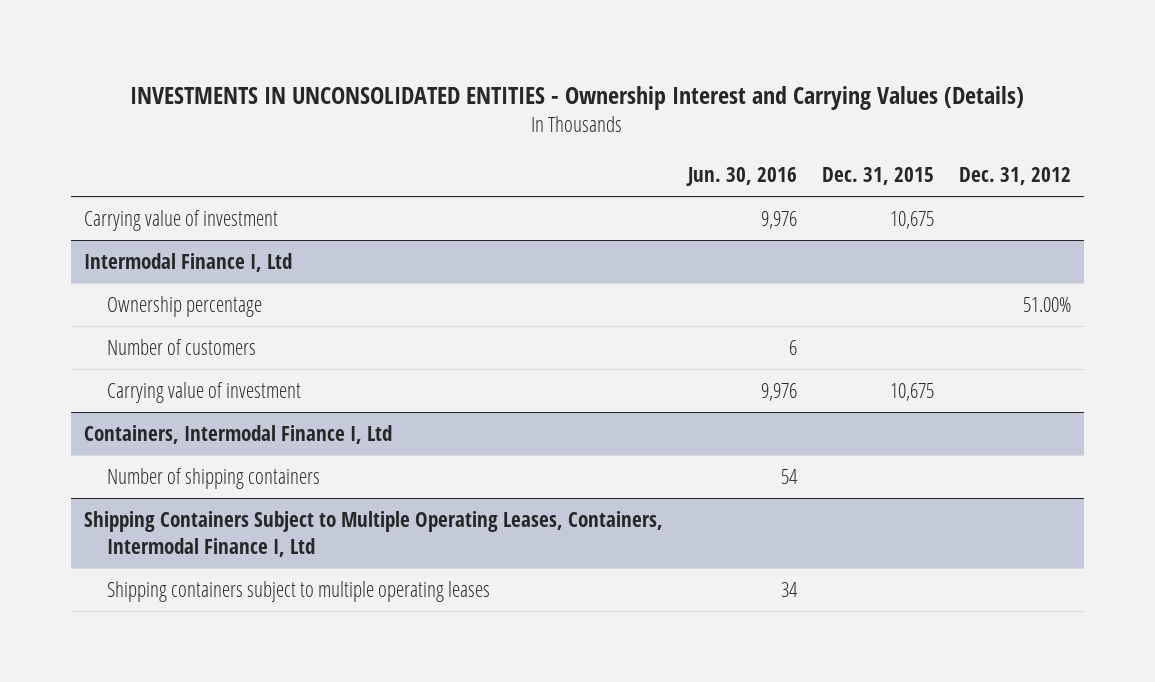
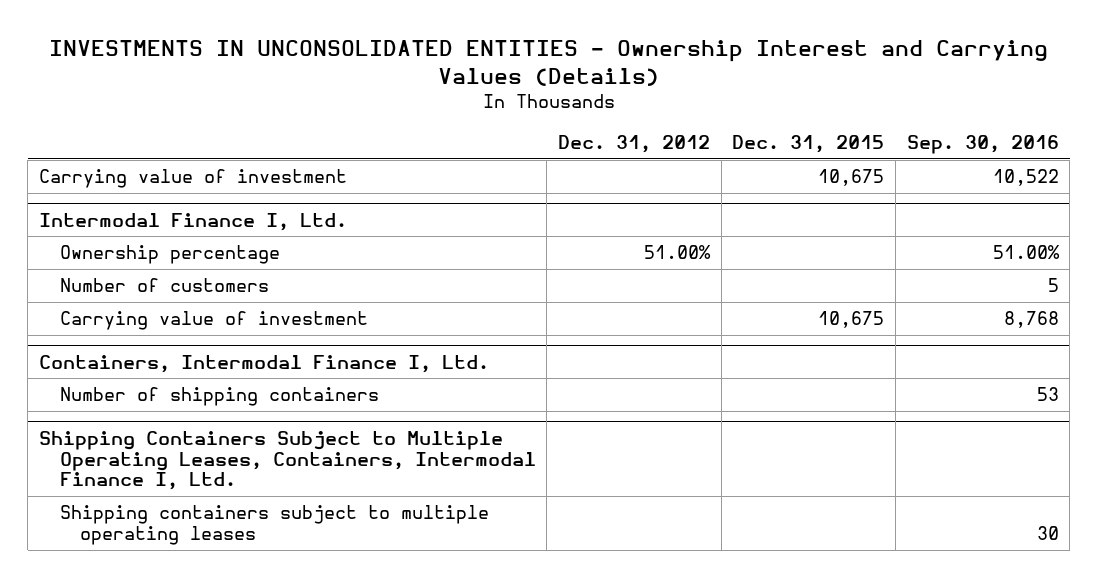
- | Jun. 30, 2016 | Dec. 31, 2015 | Dec. 31, 2012
+ | Dec. 31, 2012 | Dec. 31, 2015 | Sep. 30, 2016
- Intermodal Finance I, Ltd
+ Intermodal Finance I, Ltd.
- Containers, Intermodal Finance I, Ltd
+ Containers, Intermodal Finance I, Ltd.
- Shipping Containers Subject to Multiple Operating Leases, Containers, Intermodal Finance I, Ltd
+ Shipping Containers Subject to Multiple Operating Leases, Containers, Intermodal Finance I, Ltd.

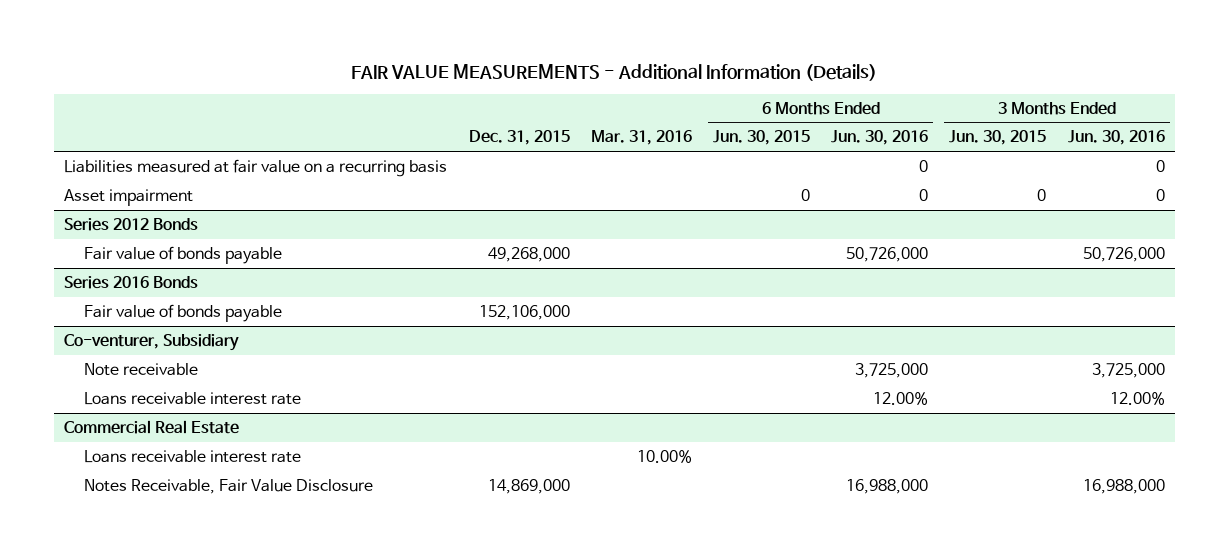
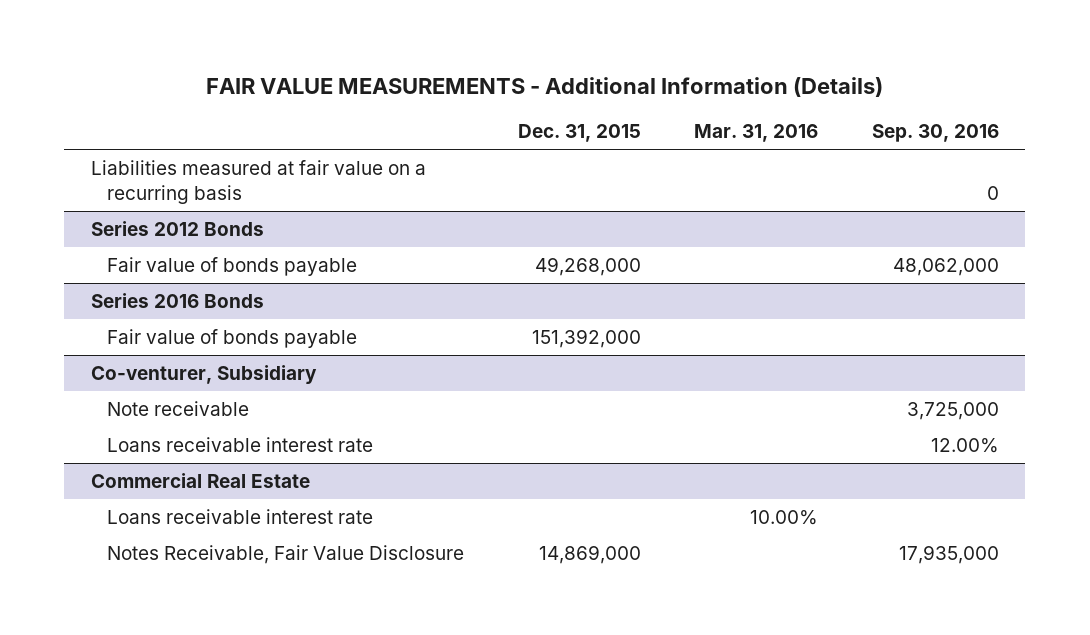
- | Dec. 31, 2015 | Mar. 31, 2016 | 6 Months Ended Jun. 30, 2015 | 6 Months Ended Jun. 30, 2016 | 3 Months Ended Jun. 30, 2015 | 3 Months Ended Jun. 30, 2016
+ | Dec. 31, 2015 | Mar. 31, 2016 | Sep. 30, 2016
- Asset impairment | | | 0 | 0 | 0 | 0
@ Series 2016 Bonds
- Fair value of bonds payable | 152,106,000 | | | | |
+ Fair value of bonds payable | 151,392,000 | |

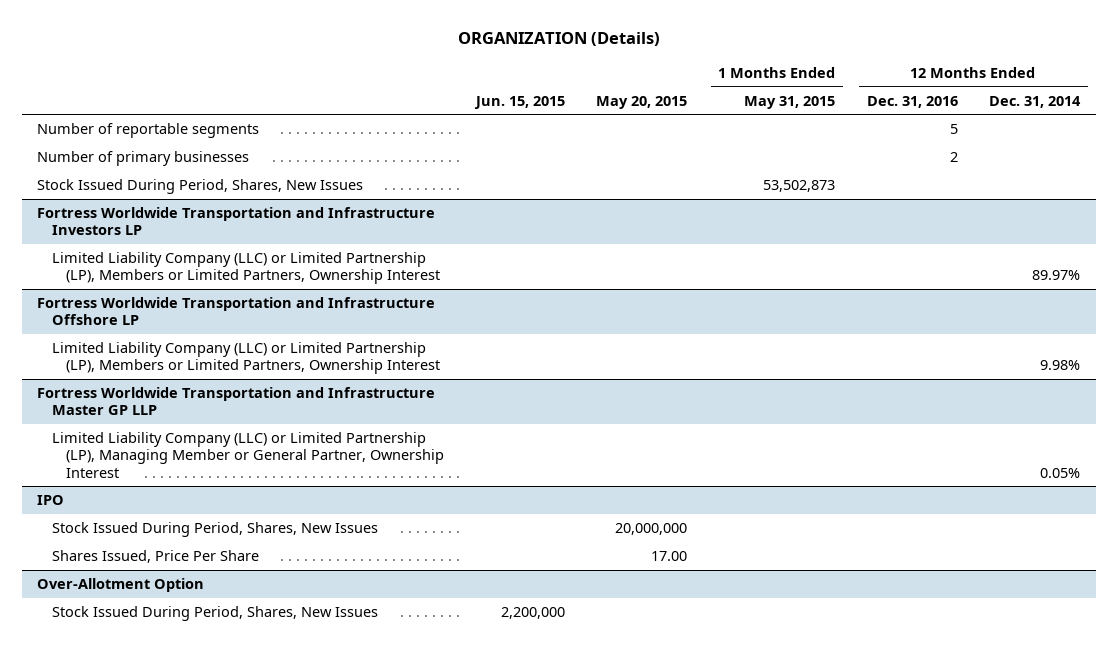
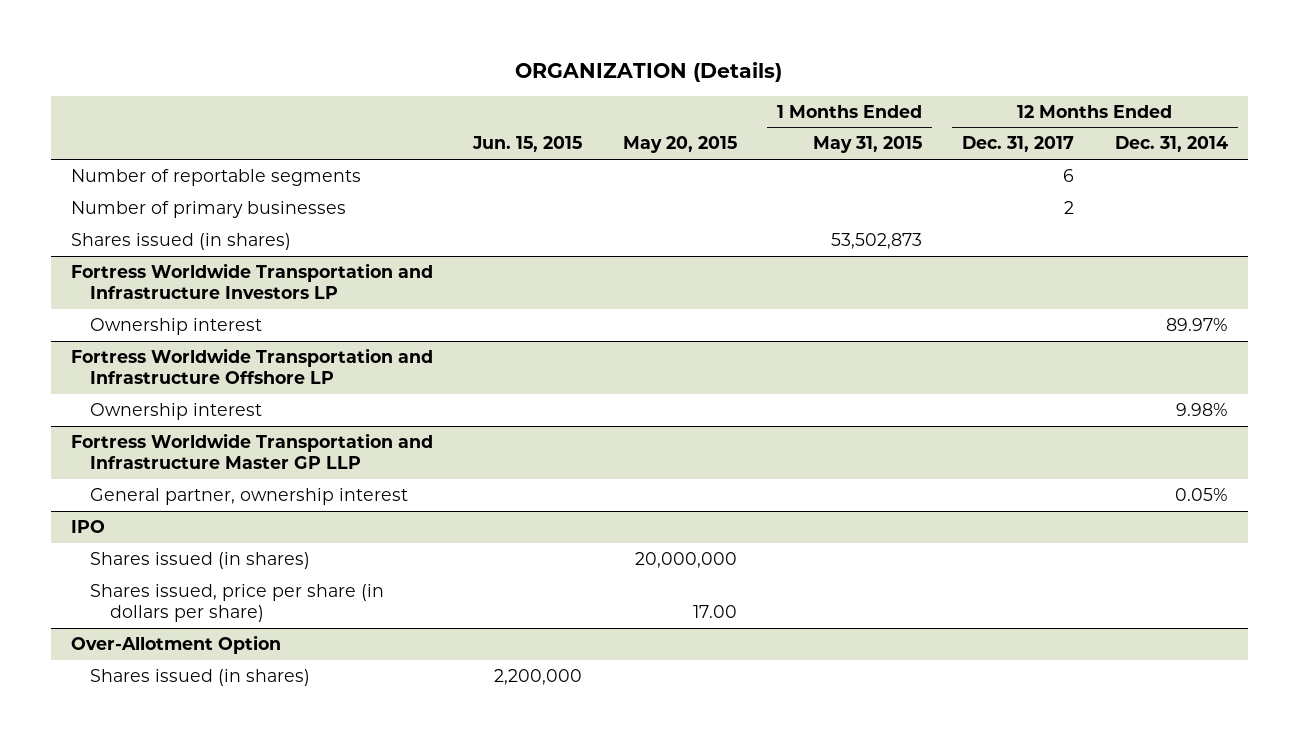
- | Jun. 15, 2015 | May 20, 2015 | 1 Months Ended May 31, 2015 | 12 Months Ended Dec. 31, 2016 | 12 Months Ended Dec. 31, 2014
+ | Jun. 15, 2015 | May 20, 2015 | 1 Months Ended May 31, 2015 | 12 Months Ended Dec. 31, 2017 | 12 Months Ended Dec. 31, 2014
- Stock Issued During Period, Shares, New Issues | | | 53,502,873 | |
+ Shares issued (in shares) | | | 53,502,873 | |
@ Fortress Worldwide Transportation and Infrastructure Investors LP
- Limited Liability Company (LLC) or Limited Partnership (LP), Members or Limited Partners, Ownership Interest | | | | | 89.97%
+ Ownership interest | | | | | 89.97%
@ Fortress Worldwide Transportation and Infrastructure Offshore LP
- Limited Liability Company (LLC) or Limited Partnership (LP), Members or Limited Partners, Ownership Interest | | | | | 9.98%
+ Ownership interest | | | | | 9.98%
@ Fortress Worldwide Transportation and Infrastructure Master GP LLP
- Limited Liability Company (LLC) or Limited Partnership (LP), Managing Member or General Partner, Ownership Interest | | | | | 0.05%
+ General partner, ownership interest | | | | | 0.05%
@ IPO
- Stock Issued During Period, Shares, New Issues | | 20,000,000 | | |
- Shares Issued, Price Per Share | | 17.00 | | |
+ Shares issued (in shares) | | 20,000,000 | | |
+ Shares issued, price per share (in dollars per share) | | 17.00 | | |
@ Over-Allotment Option
- Stock Issued During Period, Shares, New Issues | 2,200,000 | | | |
+ Shares issued (in shares) | 2,200,000 | | | |

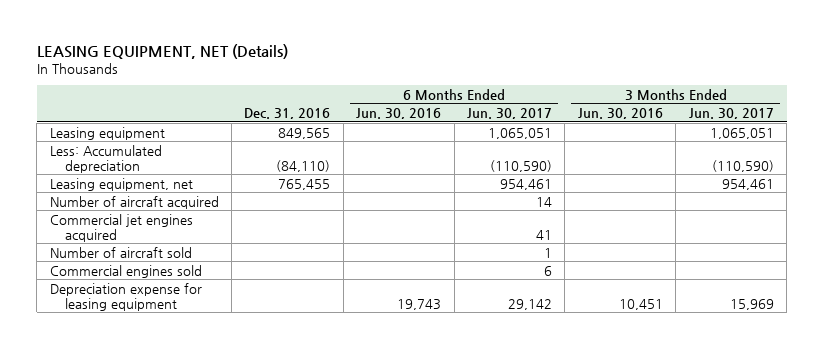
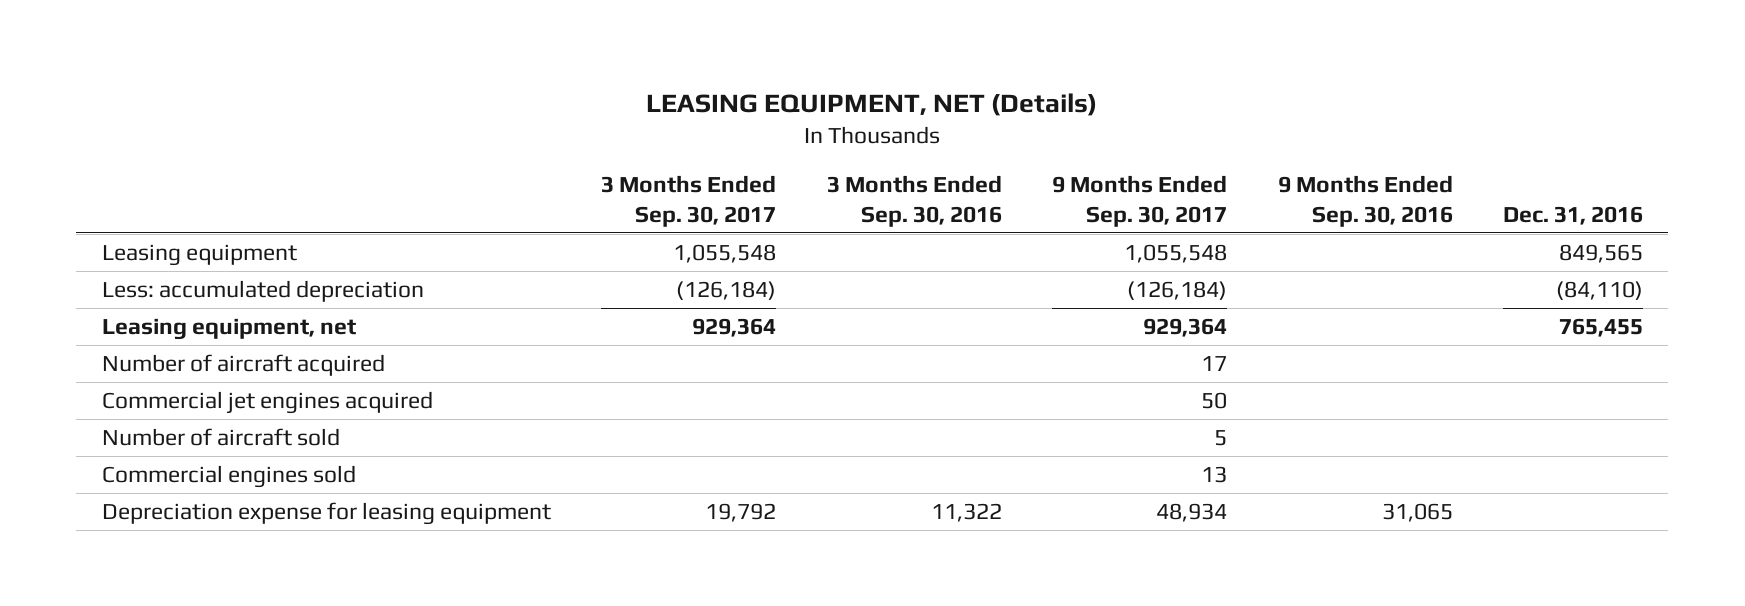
- | Dec. 31, 2016 | 6 Months Ended Jun. 30, 2016 | 6 Months Ended Jun. 30, 2017 | 3 Months Ended Jun. 30, 2016 | 3 Months Ended Jun. 30, 2017
+ | 3 Months Ended Sep. 30, 2017 | 3 Months Ended Sep. 30, 2016 | 9 Months Ended Sep. 30, 2017 | 9 Months Ended Sep. 30, 2016 | Dec. 31, 2016
- Less: Accumulated depreciation | (84,110) | | (110,590) | | (110,590)
+ Less: accumulated depreciation | (126,184) | | (126,184) | | (84,110)

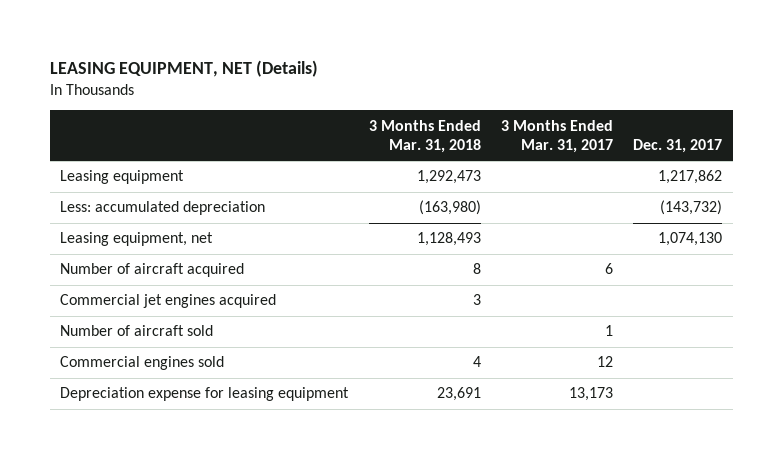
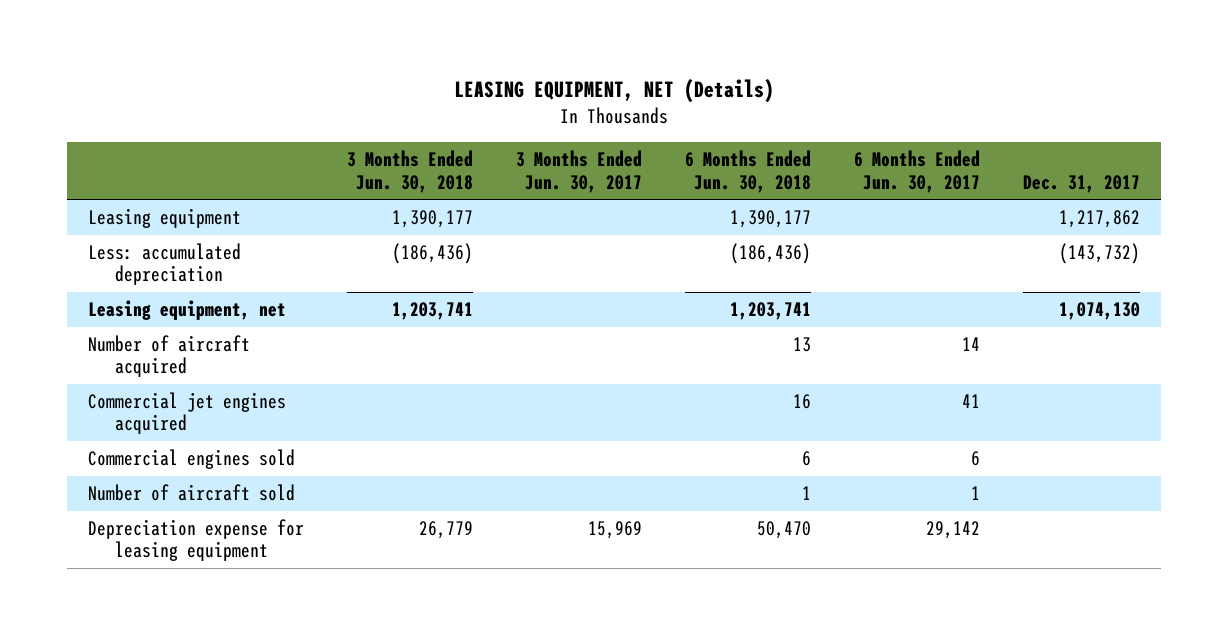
- | 3 Months Ended Mar. 31, 2018 | 3 Months Ended Mar. 31, 2017 | Dec. 31, 2017
+ | 3 Months Ended Jun. 30, 2018 | 3 Months Ended Jun. 30, 2017 | 6 Months Ended Jun. 30, 2018 | 6 Months Ended Jun. 30, 2017 | Dec. 31, 2017
moved down: Number of aircraft sold | | | 1 | 1 |

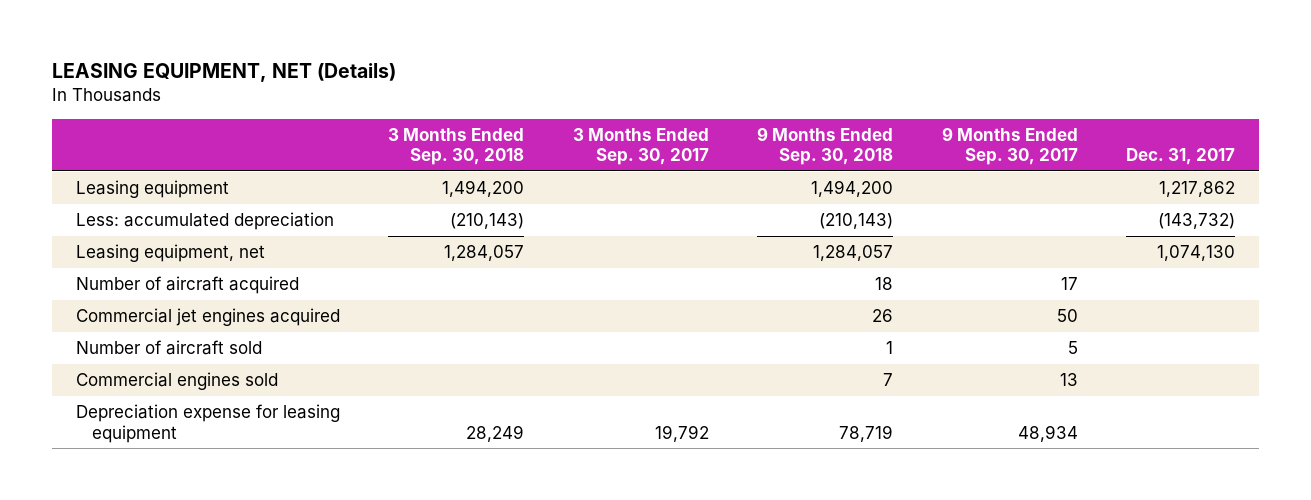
- | 3 Months Ended Jun. 30, 2018 | 3 Months Ended Jun. 30, 2017 | 6 Months Ended Jun. 30, 2018 | 6 Months Ended Jun. 30, 2017 | Dec. 31, 2017
+ | 3 Months Ended Sep. 30, 2018 | 3 Months Ended Sep. 30, 2017 | 9 Months Ended Sep. 30, 2018 | 9 Months Ended Sep. 30, 2017 | Dec. 31, 2017
moved down: Commercial engines sold | | | 7 | 13 |

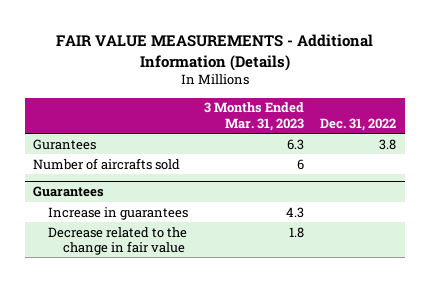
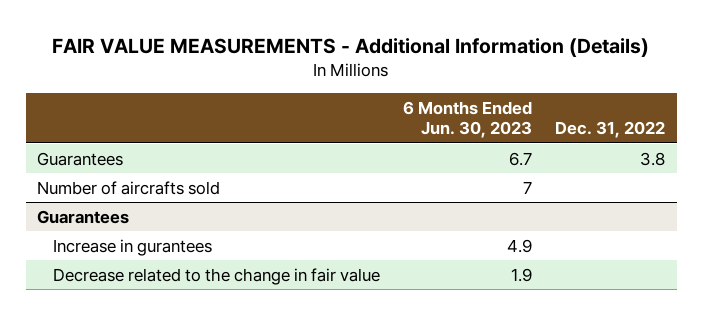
- | 3 Months Ended Mar. 31, 2023 | Dec. 31, 2022
+ | 6 Months Ended Jun. 30, 2023 | Dec. 31, 2022
- Gurantees | 6.3 | 3.8
+ Guarantees | 6.7 | 3.8
@ Guarantees
- Increase in guarantees | 4.3 |
+ Increase in gurantees | 4.9 |

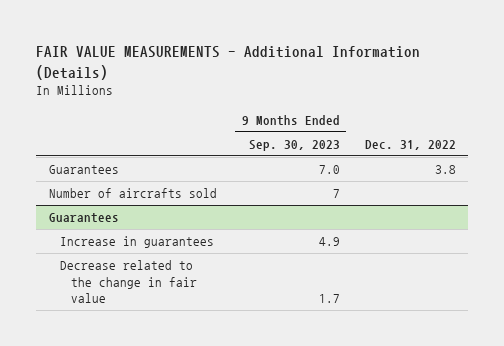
- | 6 Months Ended Jun. 30, 2023 | Dec. 31, 2022
+ | 9 Months Ended Sep. 30, 2023 | Dec. 31, 2022
@ Guarantees
- Increase in gurantees | 4.9 |
+ Increase in guarantees | 4.9 |

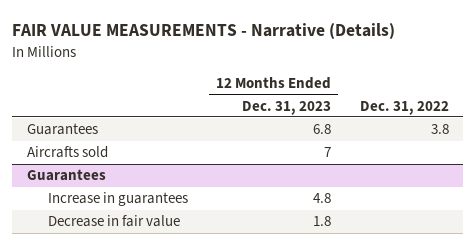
- FAIR VALUE MEASUREMENTS - Additional Information (Details)
+ FAIR VALUE MEASUREMENTS - Narrative (Details)
- | 9 Months Ended Sep. 30, 2023 | Dec. 31, 2022
+ | 12 Months Ended Dec. 31, 2023 | Dec. 31, 2022
- Number of aircrafts sold | 7 |
+ Aircrafts sold | 7 |
@ Guarantees
- Decrease related to the change in fair value | 1.7 |
+ Decrease in fair value | 1.8 |

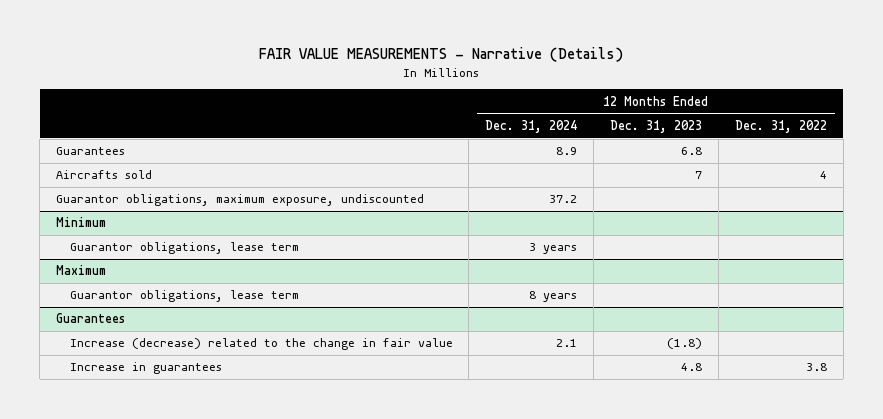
- | 12 Months Ended Dec. 31, 2023 | Dec. 31, 2022
+ | 12 Months Ended Dec. 31, 2024 | 12 Months Ended Dec. 31, 2023 | 12 Months Ended Dec. 31, 2022
+ Guarantor obligations, maximum exposure, undiscounted | 37.2 | |
+ Minimum
+ Guarantor obligations, lease term | 3 years | |
+ Maximum
+ Guarantor obligations, lease term | 8 years | |
@ Guarantees
+ Increase (decrease) related to the change in fair value | 2.1 | (1.8) |
- Decrease in fair value | 1.8 |

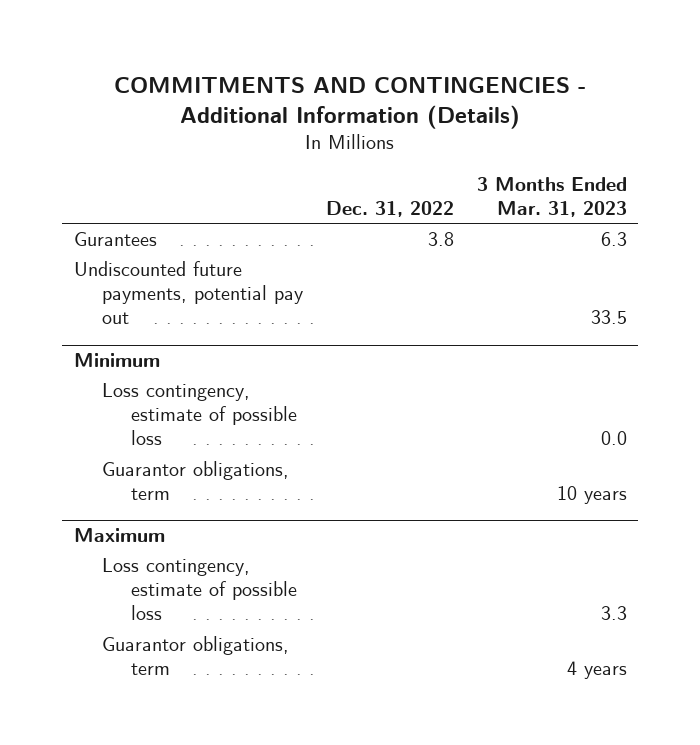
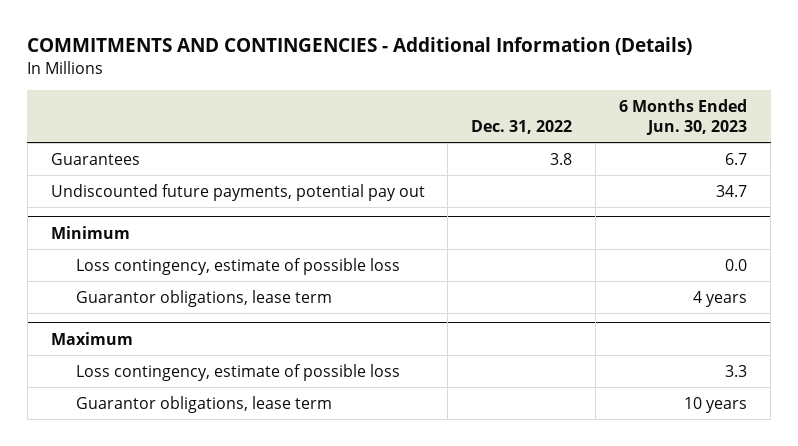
- | Dec. 31, 2022 | 3 Months Ended Mar. 31, 2023
+ | Dec. 31, 2022 | 6 Months Ended Jun. 30, 2023
- Gurantees | 3.8 | 6.3
+ Guarantees | 3.8 | 6.7
@ Minimum
- Guarantor obligations, term | | 10 years
+ Guarantor obligations, lease term | | 4 years
@ Maximum
- Guarantor obligations, term | | 4 years
+ Guarantor obligations, lease term | | 10 years

